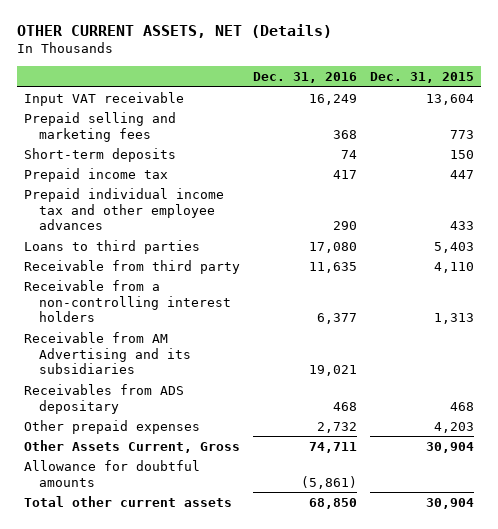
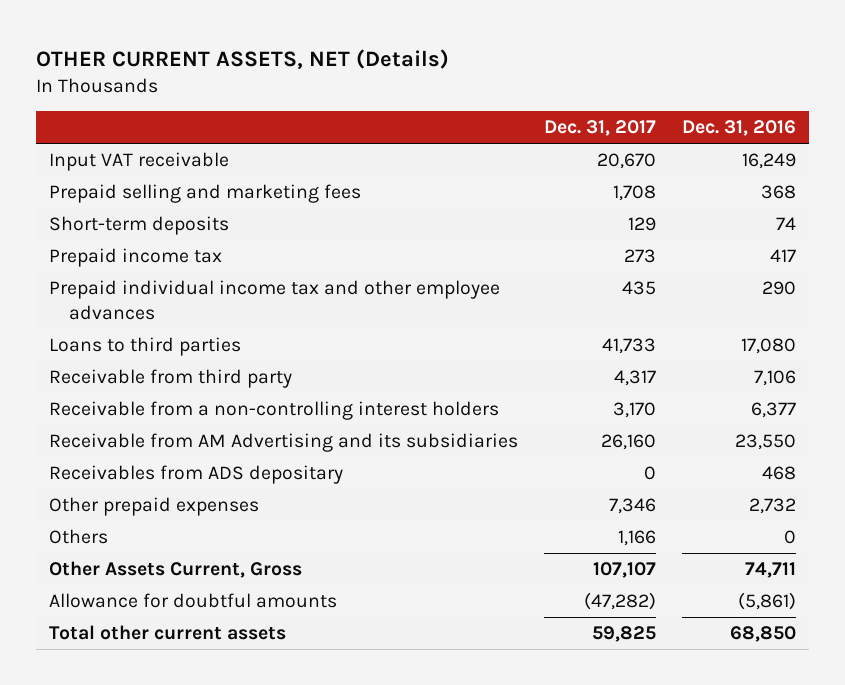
- | Dec. 31, 2016 | Dec. 31, 2015
+ | Dec. 31, 2017 | Dec. 31, 2016
- Receivable from third party | 11,635 | 4,110
+ Receivable from third party | 4,317 | 7,106
- Receivable from AM Advertising and its subsidiaries | 19,021 |
+ Receivable from AM Advertising and its subsidiaries | 26,160 | 23,550
+ Others | 1,166 | 0

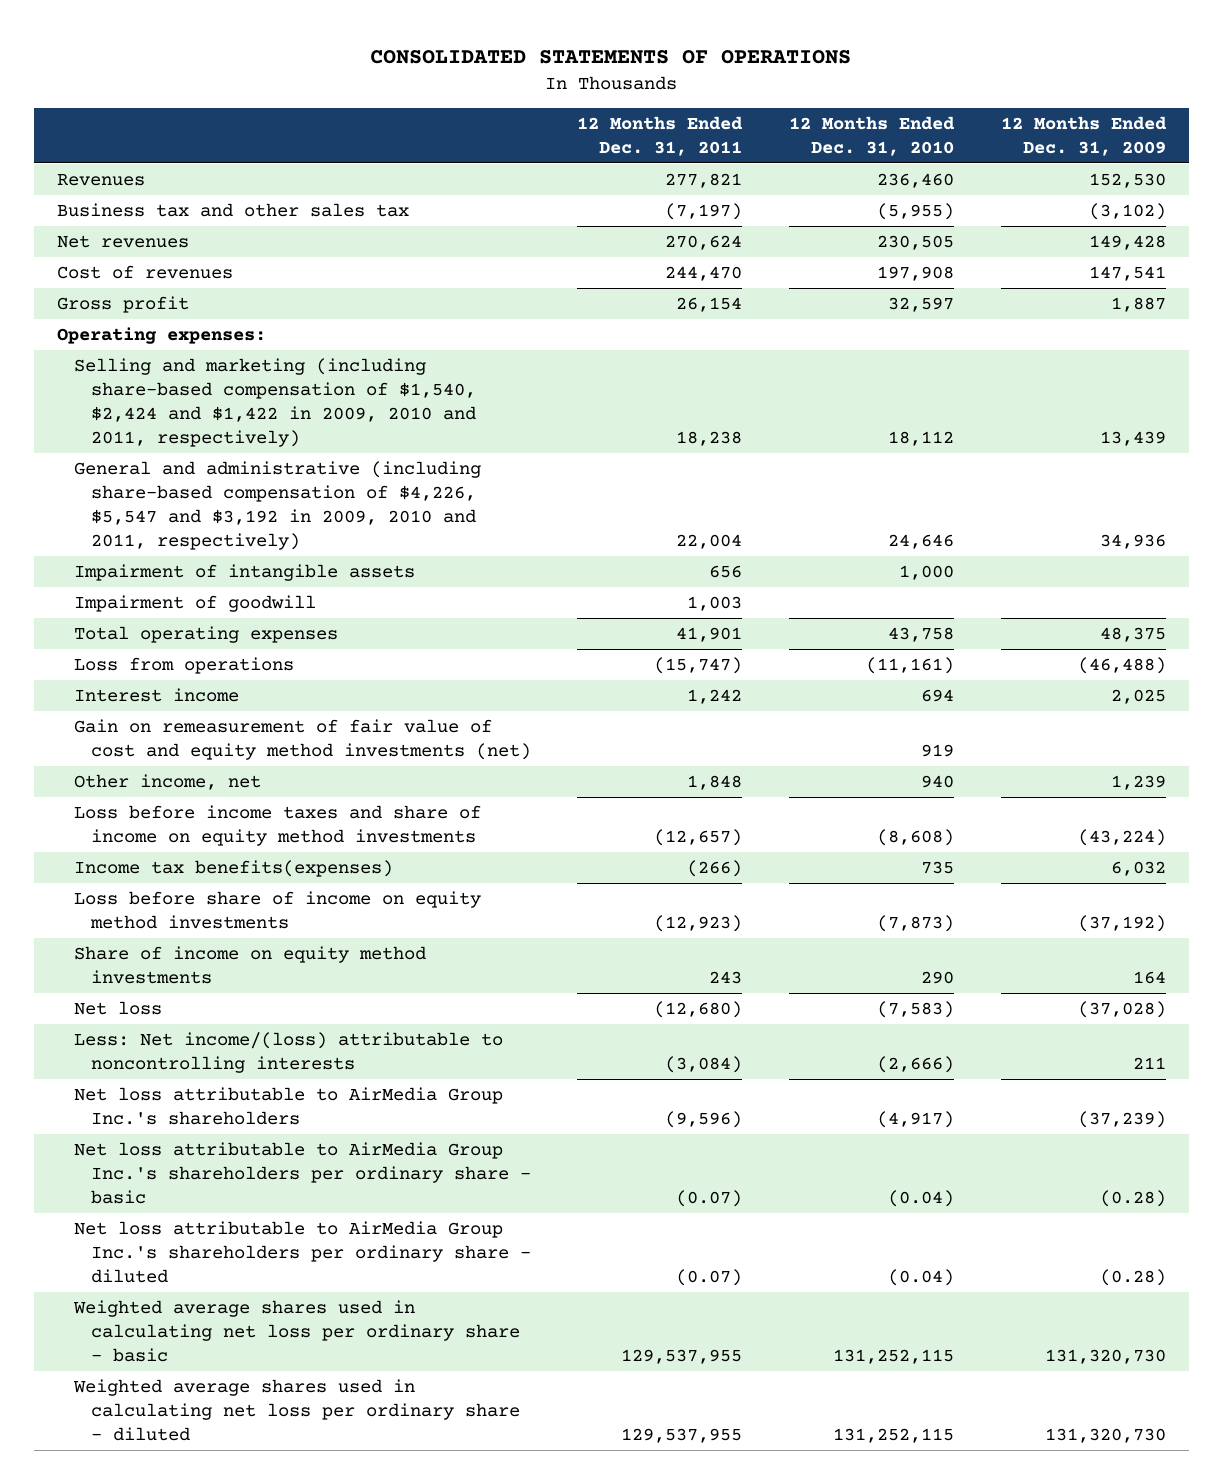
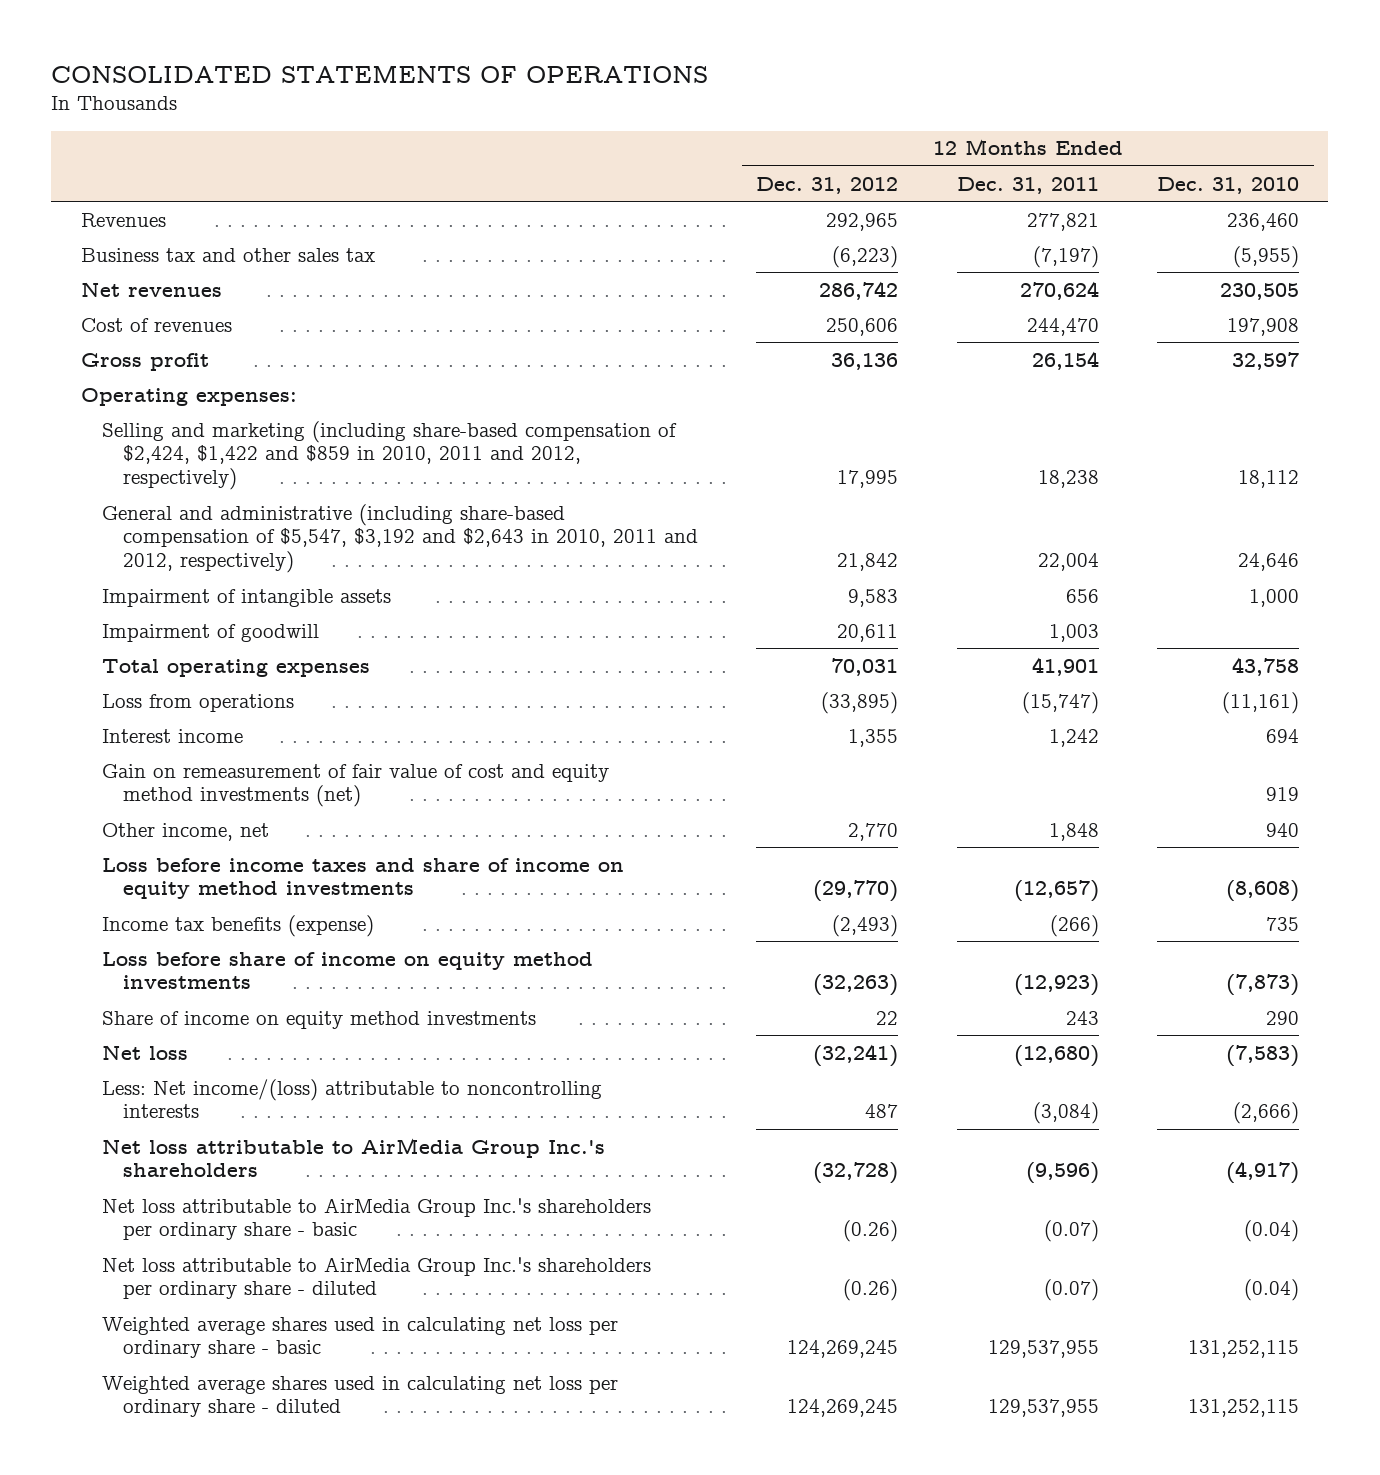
- | 12 Months Ended Dec. 31, 2011 | 12 Months Ended Dec. 31, 2010 | 12 Months Ended Dec. 31, 2009
+ | 12 Months Ended Dec. 31, 2012 | 12 Months Ended Dec. 31, 2011 | 12 Months Ended Dec. 31, 2010
- Selling and marketing (including share-based compensation of $1,540, $2,424 and $1,422 in 2009, 2010 and 2011, respectively) | 18,238 | 18,112 | 13,439
- General and administrative (including share-based compensation of $4,226, $5,547 and $3,192 in 2009, 2010 and 2011, respectively) | 22,004 | 24,646 | 34,936
+ Selling and marketing (including share-based compensation of $2,424, $1,422 and $859 in 2010, 2011 and 2012, respectively) | 17,995 | 18,238 | 18,112
+ General and administrative (including share-based compensation of $5,547, $3,192 and $2,643 in 2010, 2011 and 2012, respectively) | 21,842 | 22,004 | 24,646
- Income tax benefits(expenses) | (266) | 735 | 6,032
+ Income tax benefits (expense) | (2,493) | (266) | 735

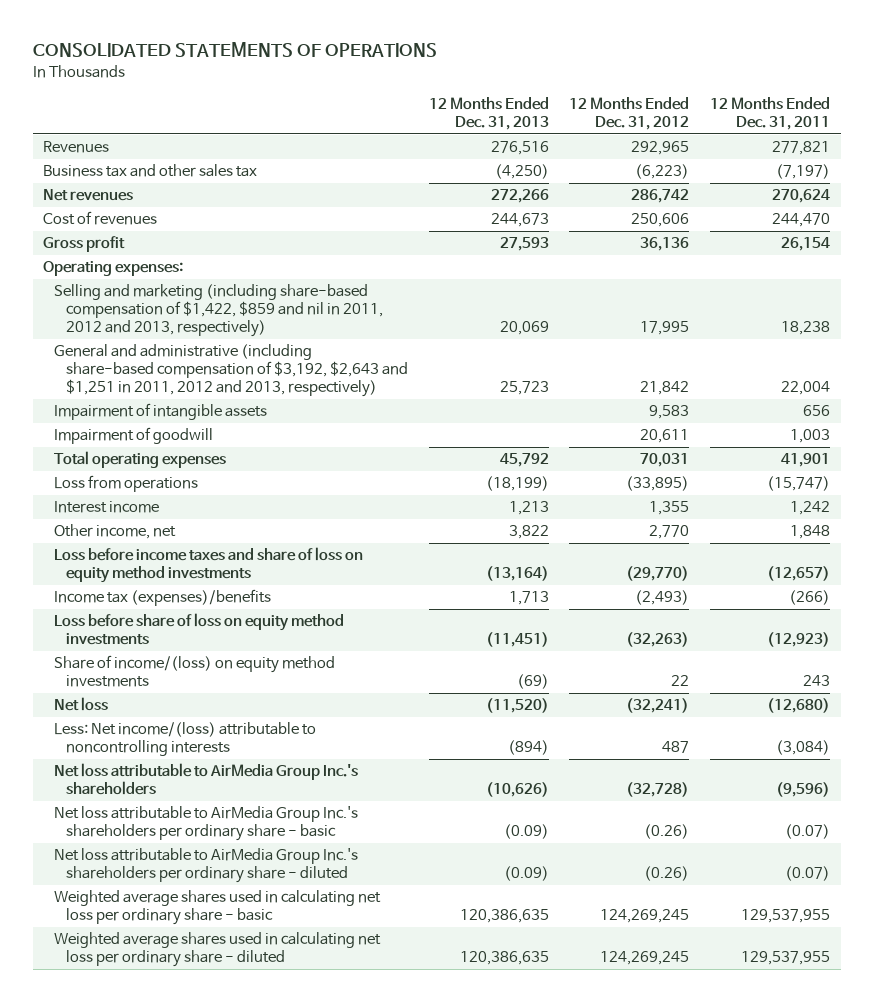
- | 12 Months Ended Dec. 31, 2012 | 12 Months Ended Dec. 31, 2011 | 12 Months Ended Dec. 31, 2010
+ | 12 Months Ended Dec. 31, 2013 | 12 Months Ended Dec. 31, 2012 | 12 Months Ended Dec. 31, 2011
- Selling and marketing (including share-based compensation of $2,424, $1,422 and $859 in 2010, 2011 and 2012, respectively) | 17,995 | 18,238 | 18,112
- General and administrative (including share-based compensation of $5,547, $3,192 and $2,643 in 2010, 2011 and 2012, respectively) | 21,842 | 22,004 | 24,646
+ Selling and marketing (including share-based compensation of $1,422, $859 and nil in 2011, 2012 and 2013, respectively) | 20,069 | 17,995 | 18,238
+ General and administrative (including share-based compensation of $3,192, $2,643 and $1,251 in 2011, 2012 and 2013, respectively) | 25,723 | 21,842 | 22,004
- Gain on remeasurement of fair value of cost and equity method investments (net) | | | 919
- Loss before income taxes and share of income on equity method investments | (29,770) | (12,657) | (8,608)
- Income tax benefits (expense) | (2,493) | (266) | 735
- Loss before share of income on equity method investments | (32,263) | (12,923) | (7,873)
- Share of income on equity method investments | 22 | 243 | 290
+ Loss before income taxes and share of loss on equity method investments | (13,164) | (29,770) | (12,657)
+ Income tax (expenses)/benefits | 1,713 | (2,493) | (266)
+ Loss before share of loss on equity method investments | (11,451) | (32,263) | (12,923)
+ Share of income/(loss) on equity method investments | (69) | 22 | 243

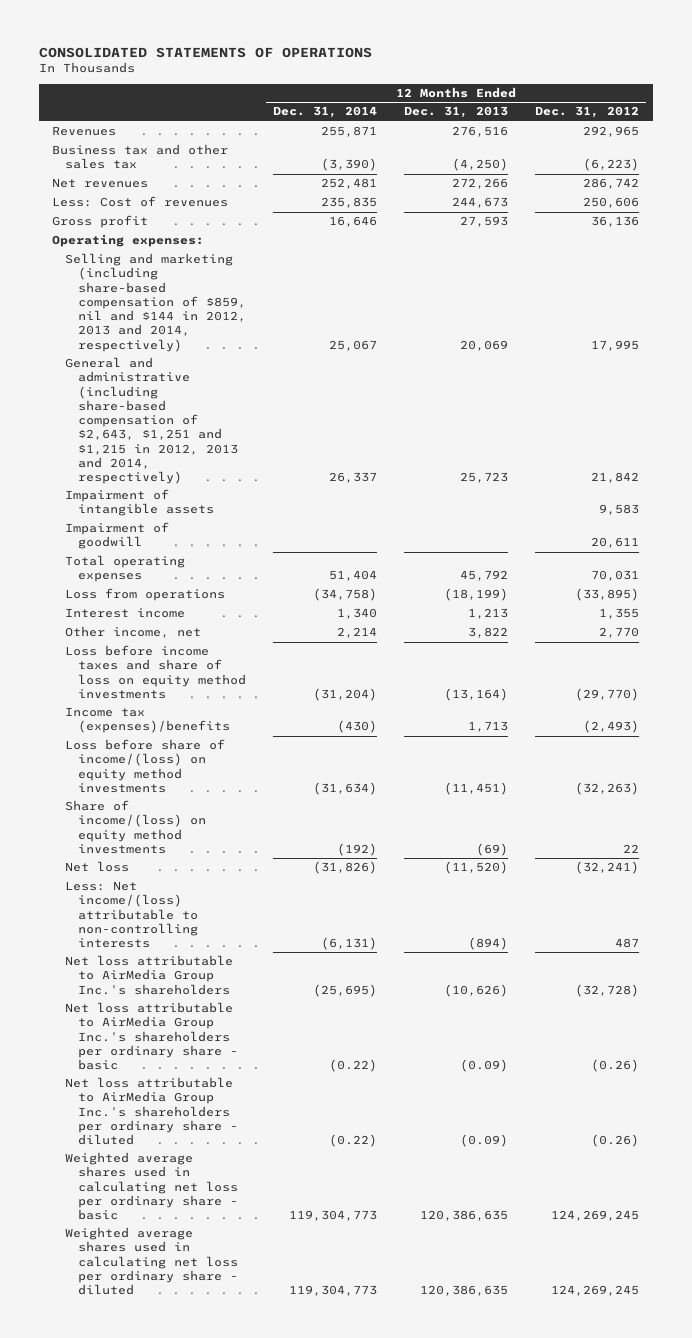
- | 12 Months Ended Dec. 31, 2013 | 12 Months Ended Dec. 31, 2012 | 12 Months Ended Dec. 31, 2011
+ | 12 Months Ended Dec. 31, 2014 | 12 Months Ended Dec. 31, 2013 | 12 Months Ended Dec. 31, 2012
- Cost of revenues | 244,673 | 250,606 | 244,470
+ Less: Cost of revenues | 235,835 | 244,673 | 250,606
- Selling and marketing (including share-based compensation of $1,422, $859 and nil in 2011, 2012 and 2013, respectively) | 20,069 | 17,995 | 18,238
- General and administrative (including share-based compensation of $3,192, $2,643 and $1,251 in 2011, 2012 and 2013, respectively) | 25,723 | 21,842 | 22,004
+ Selling and marketing (including share-based compensation of $859, nil and $144 in 2012, 2013 and 2014, respectively) | 25,067 | 20,069 | 17,995
+ General and administrative (including share-based compensation of $2,643, $1,251 and $1,215 in 2012, 2013 and 2014, respectively) | 26,337 | 25,723 | 21,842
- Loss before share of loss on equity method investments | (11,451) | (32,263) | (12,923)
+ Loss before share of income/(loss) on equity method investments | (31,634) | (11,451) | (32,263)
- Less: Net income/(loss) attributable to noncontrolling interests | (894) | 487 | (3,084)
+ Less: Net income/(loss) attributable to non-controlling interests | (6,131) | (894) | 487

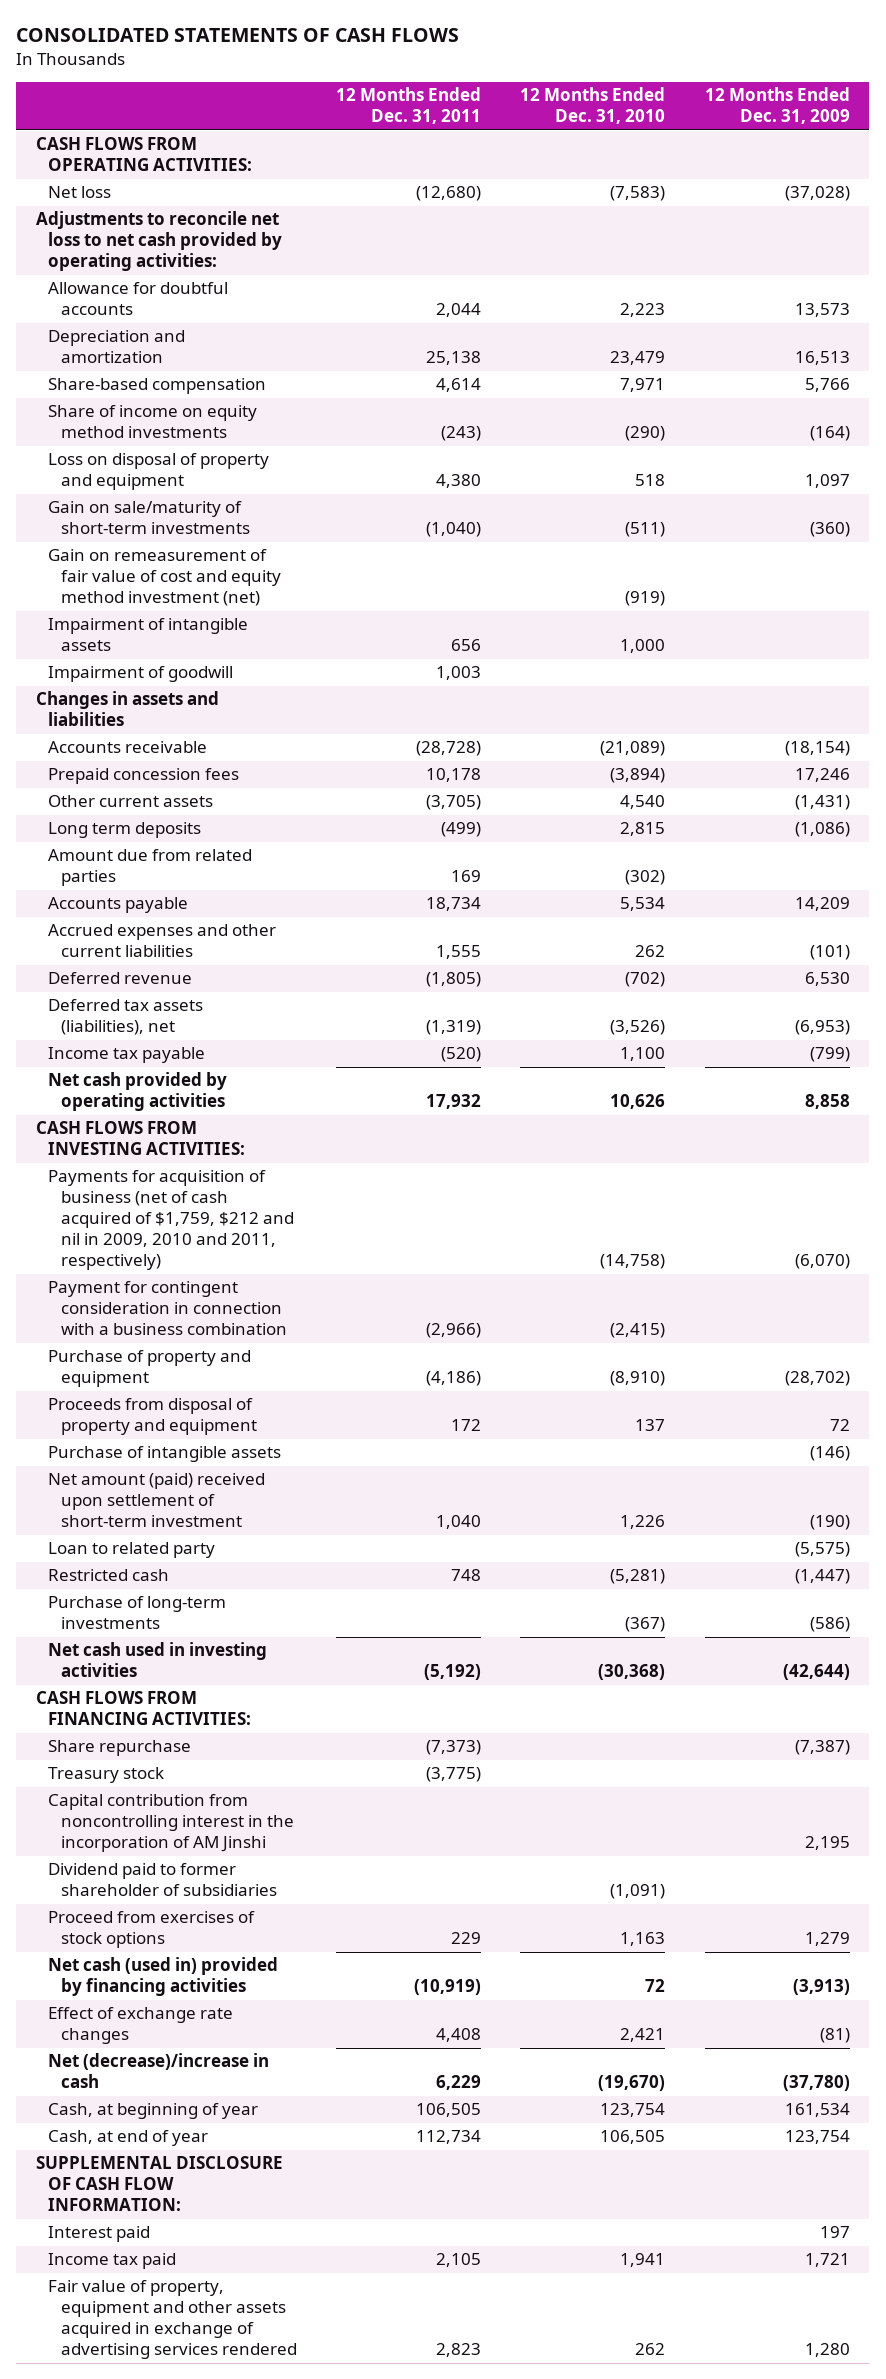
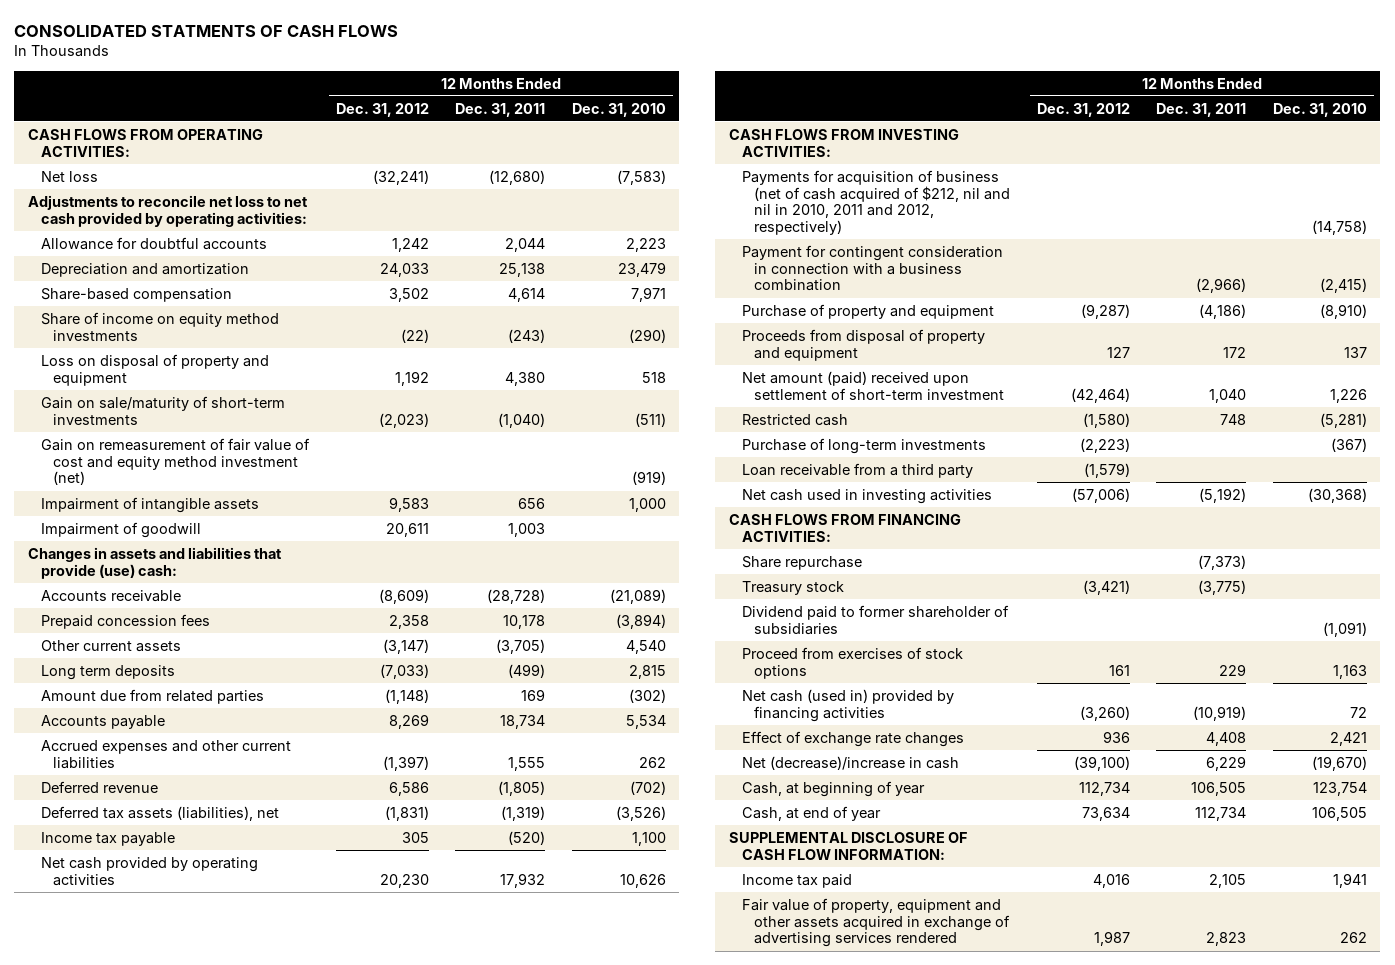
- CONSOLIDATED STATEMENTS OF CASH FLOWS
+ CONSOLIDATED STATMENTS OF CASH FLOWS
- | 12 Months Ended Dec. 31, 2011 | 12 Months Ended Dec. 31, 2010 | 12 Months Ended Dec. 31, 2009
+ | 12 Months Ended Dec. 31, 2012 | 12 Months Ended Dec. 31, 2011 | 12 Months Ended Dec. 31, 2010
- Changes in assets and liabilities
+ Changes in assets and liabilities that provide (use) cash:
- Payments for acquisition of business (net of cash acquired of $1,759, $212 and nil in 2009, 2010 and 2011, respectively) | | (14,758) | (6,070)
+ Payments for acquisition of business (net of cash acquired of $212, nil and nil in 2010, 2011 and 2012, respectively) | | | (14,758)
- Purchase of intangible assets | | | (146)
- Loan to related party | | | (5,575)
+ Loan receivable from a third party | (1,579) | |
- Capital contribution from noncontrolling interest in the incorporation of AM Jinshi | | | 2,195
- Interest paid | | | 197

